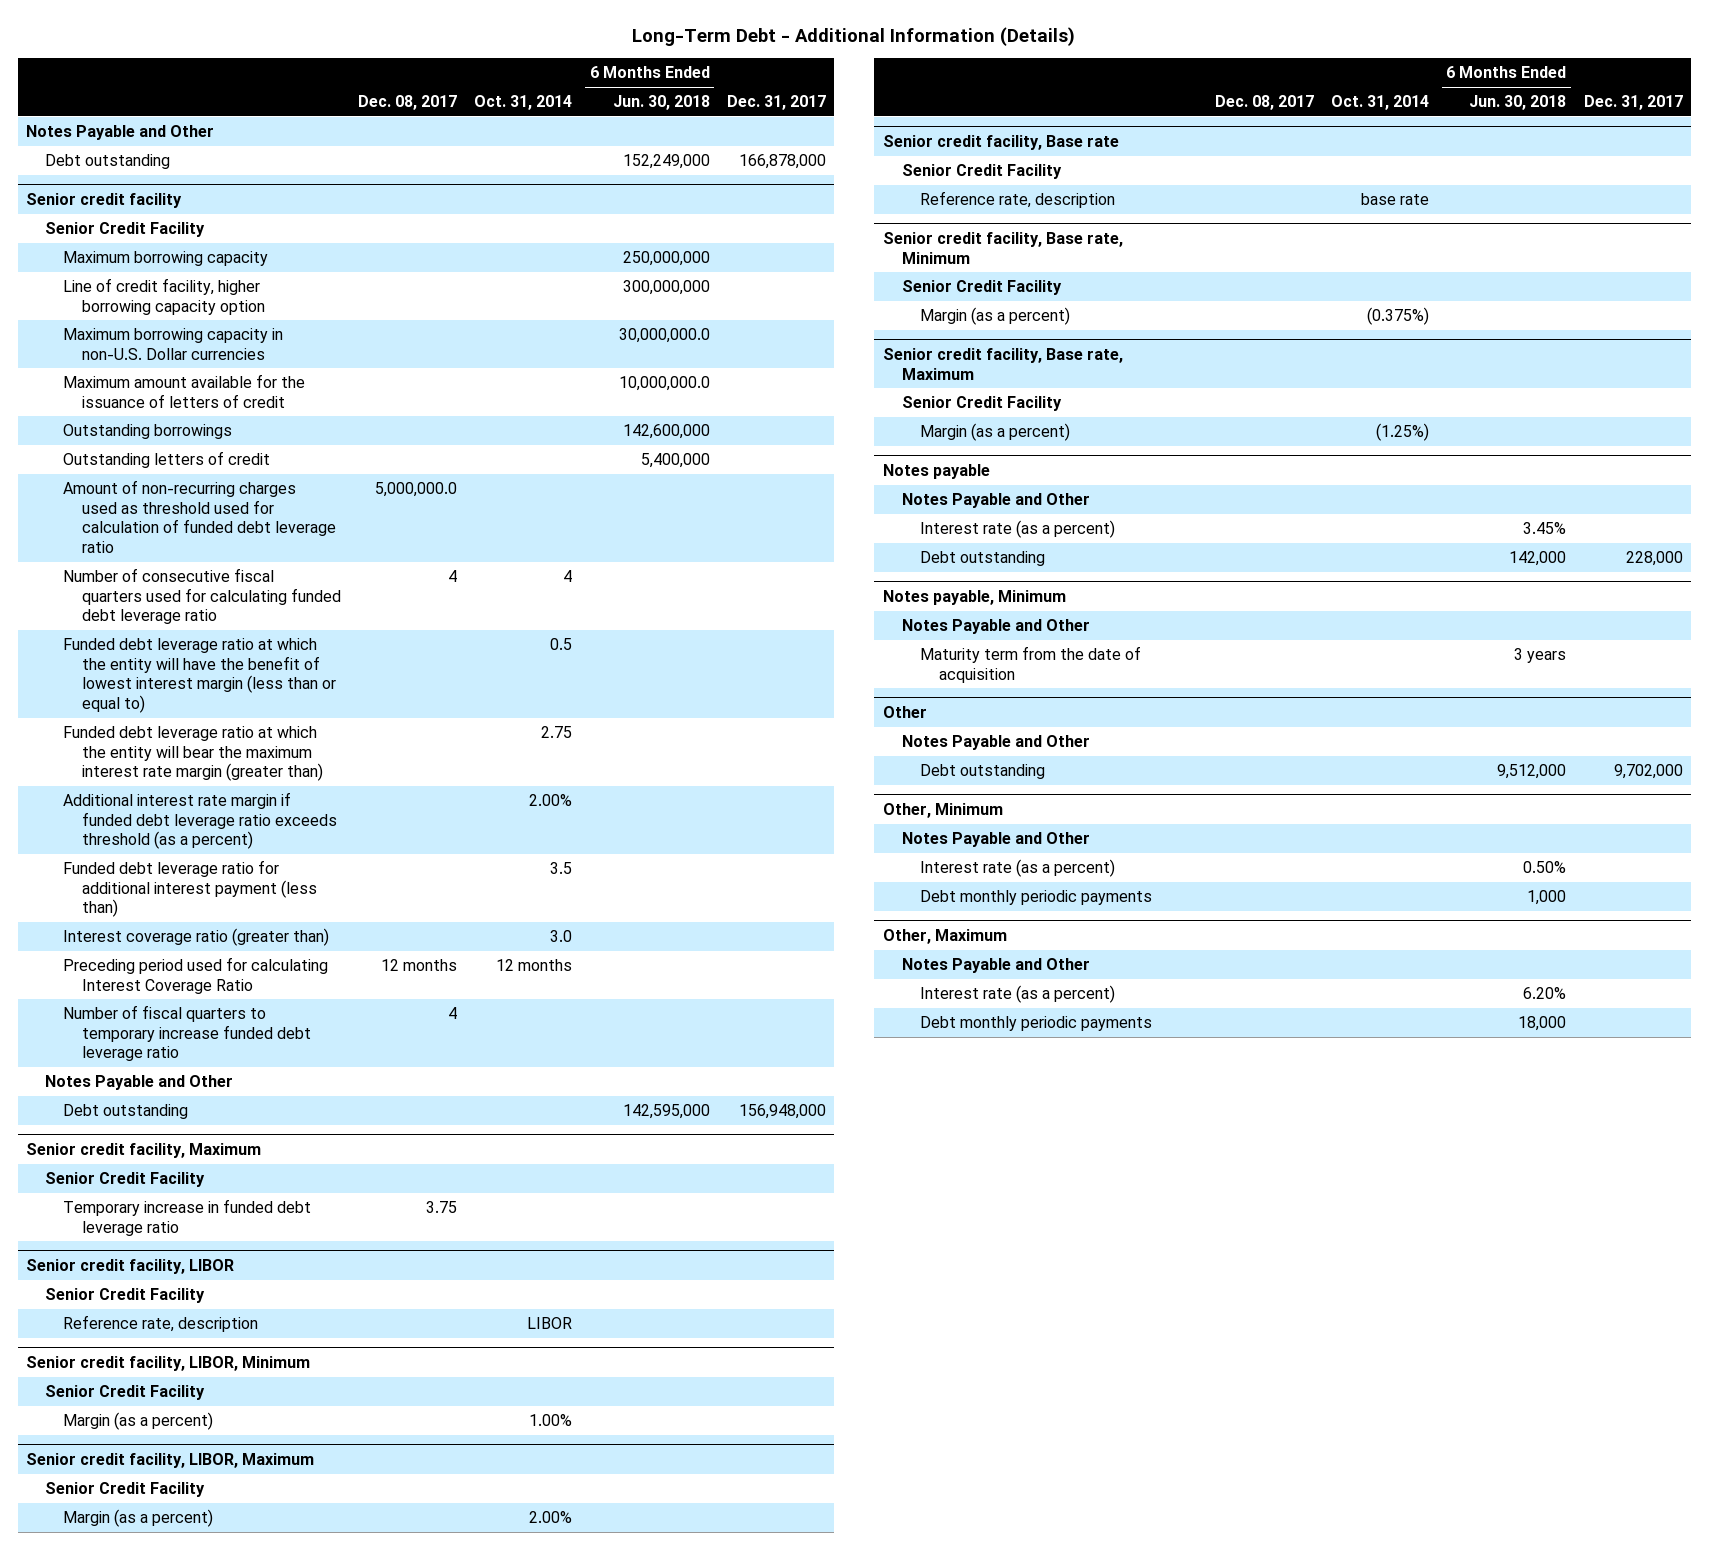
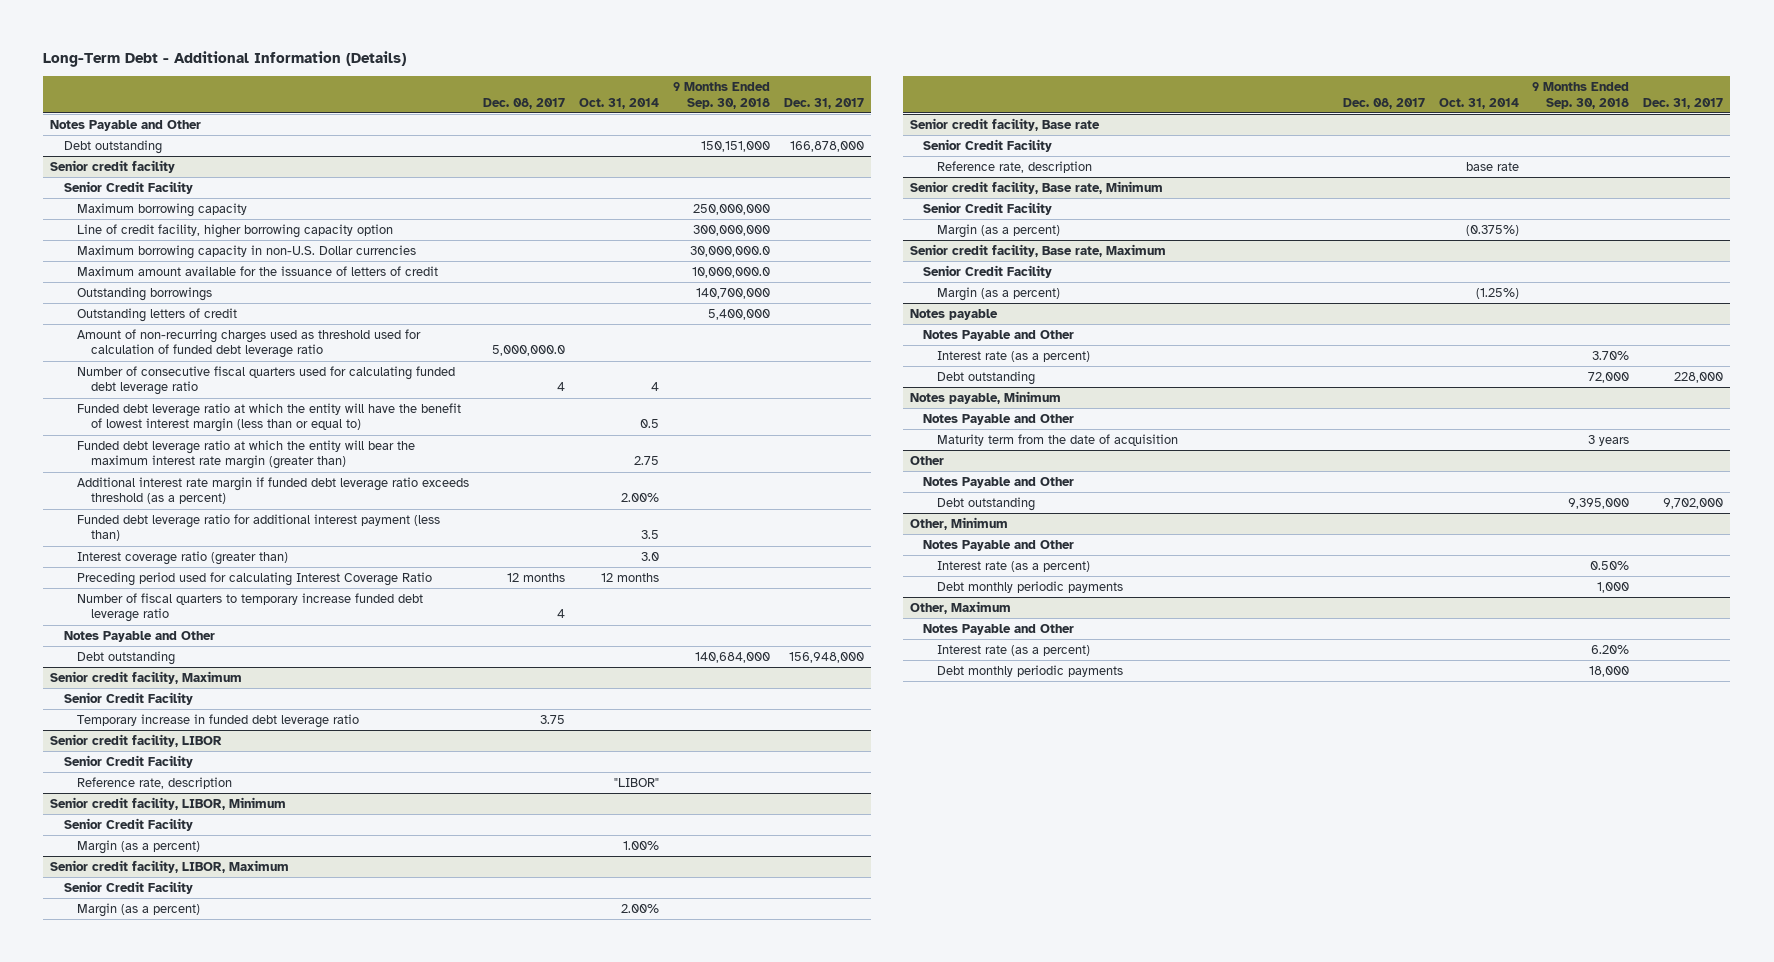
- | Dec. 08, 2017 | Oct. 31, 2014 | 6 Months Ended Jun. 30, 2018 | Dec. 31, 2017
+ | Dec. 08, 2017 | Oct. 31, 2014 | 9 Months Ended Sep. 30, 2018 | Dec. 31, 2017
@ Senior credit facility, LIBOR
- Reference rate, description | | LIBOR | |
+ Reference rate, description | | "LIBOR" | |

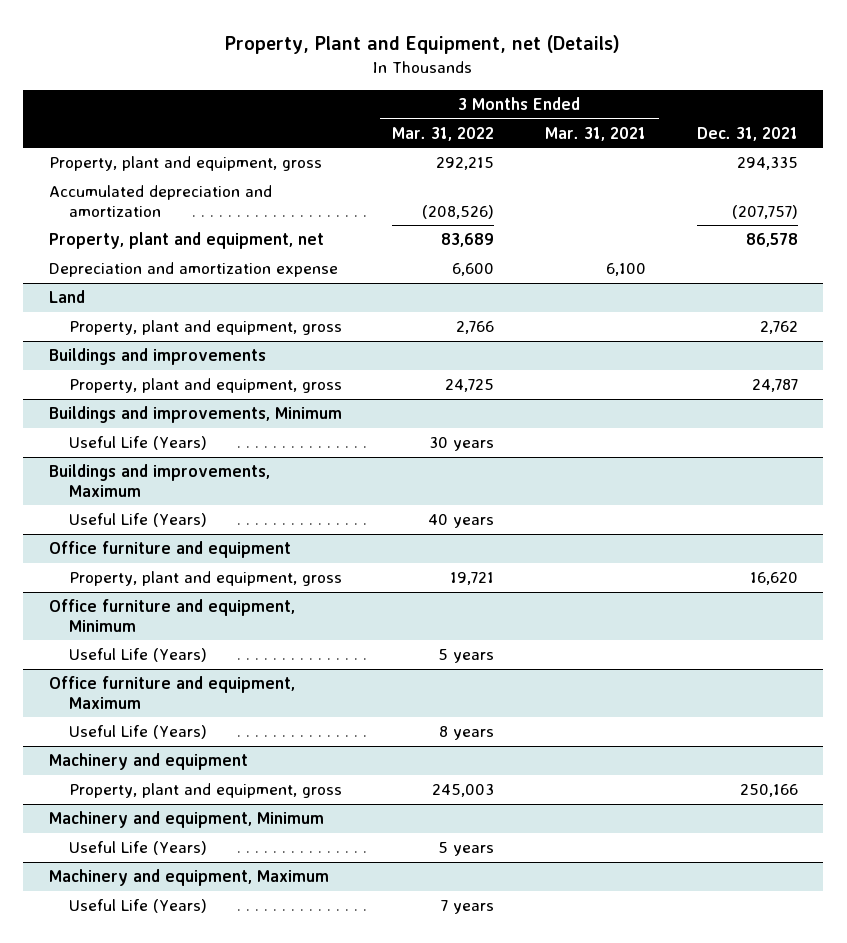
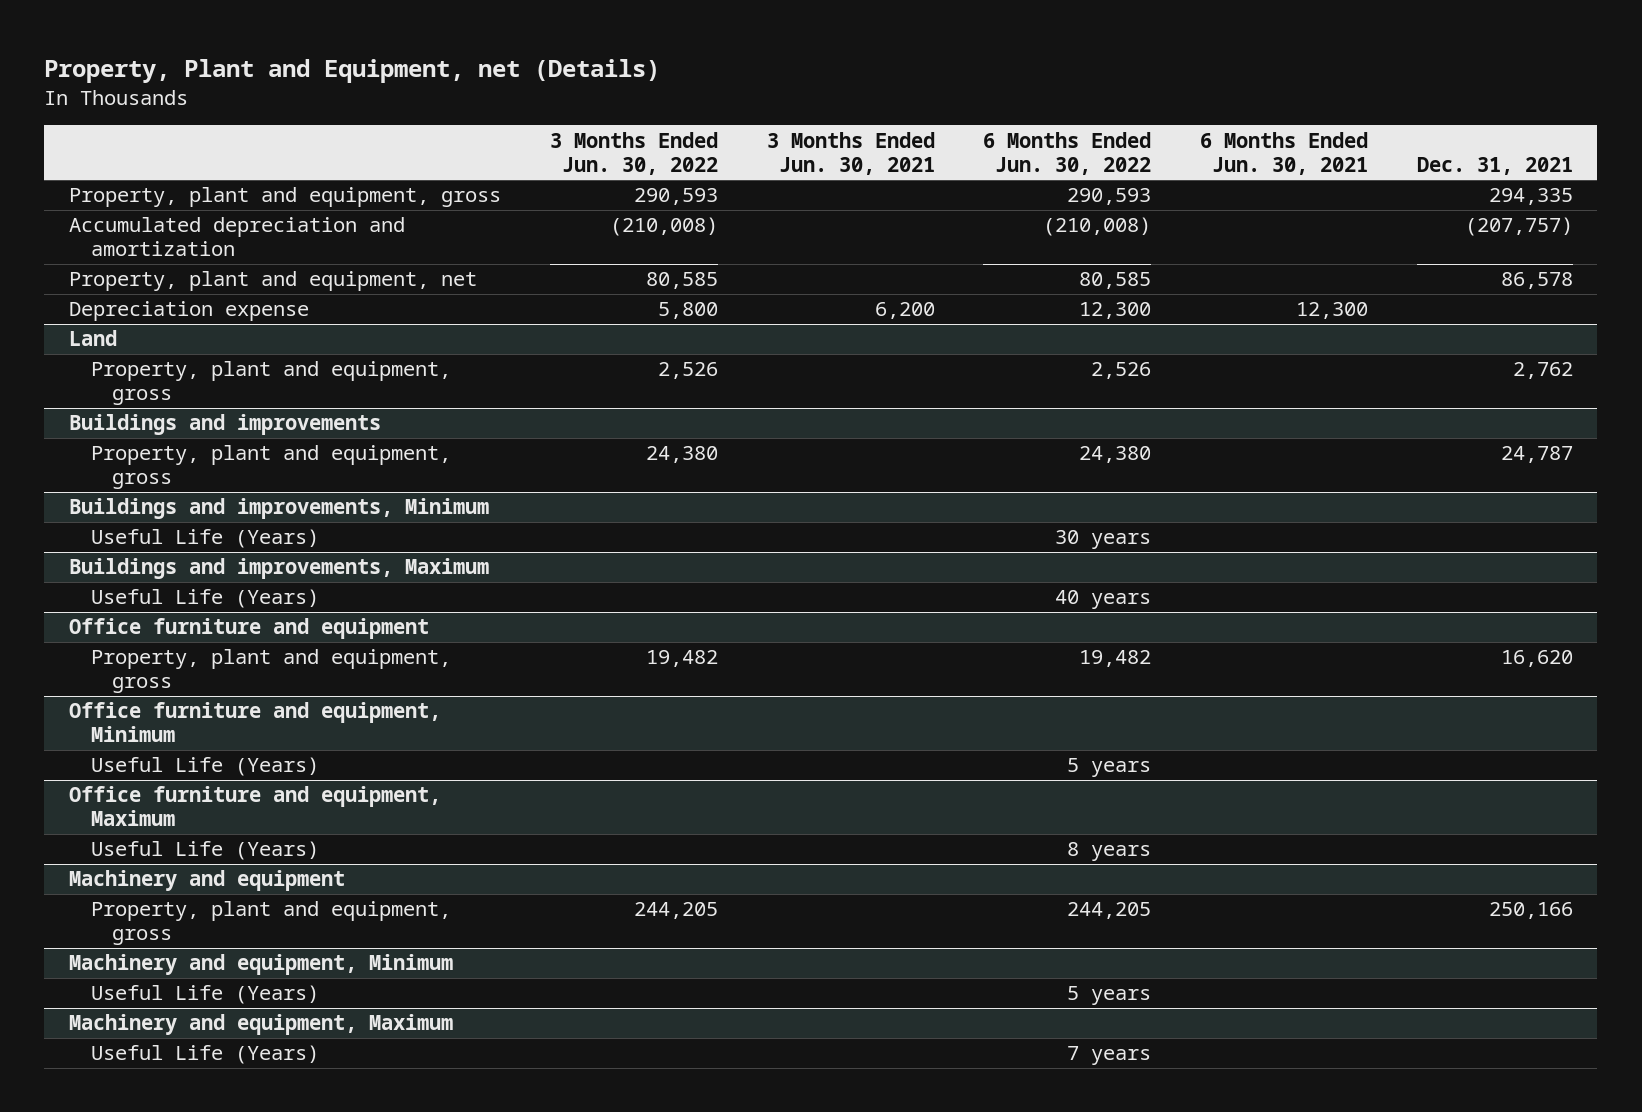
- | 3 Months Ended Mar. 31, 2022 | 3 Months Ended Mar. 31, 2021 | Dec. 31, 2021
+ | 3 Months Ended Jun. 30, 2022 | 3 Months Ended Jun. 30, 2021 | 6 Months Ended Jun. 30, 2022 | 6 Months Ended Jun. 30, 2021 | Dec. 31, 2021
- Depreciation and amortization expense | 6,600 | 6,100 |
+ Depreciation expense | 5,800 | 6,200 | 12,300 | 12,300 |

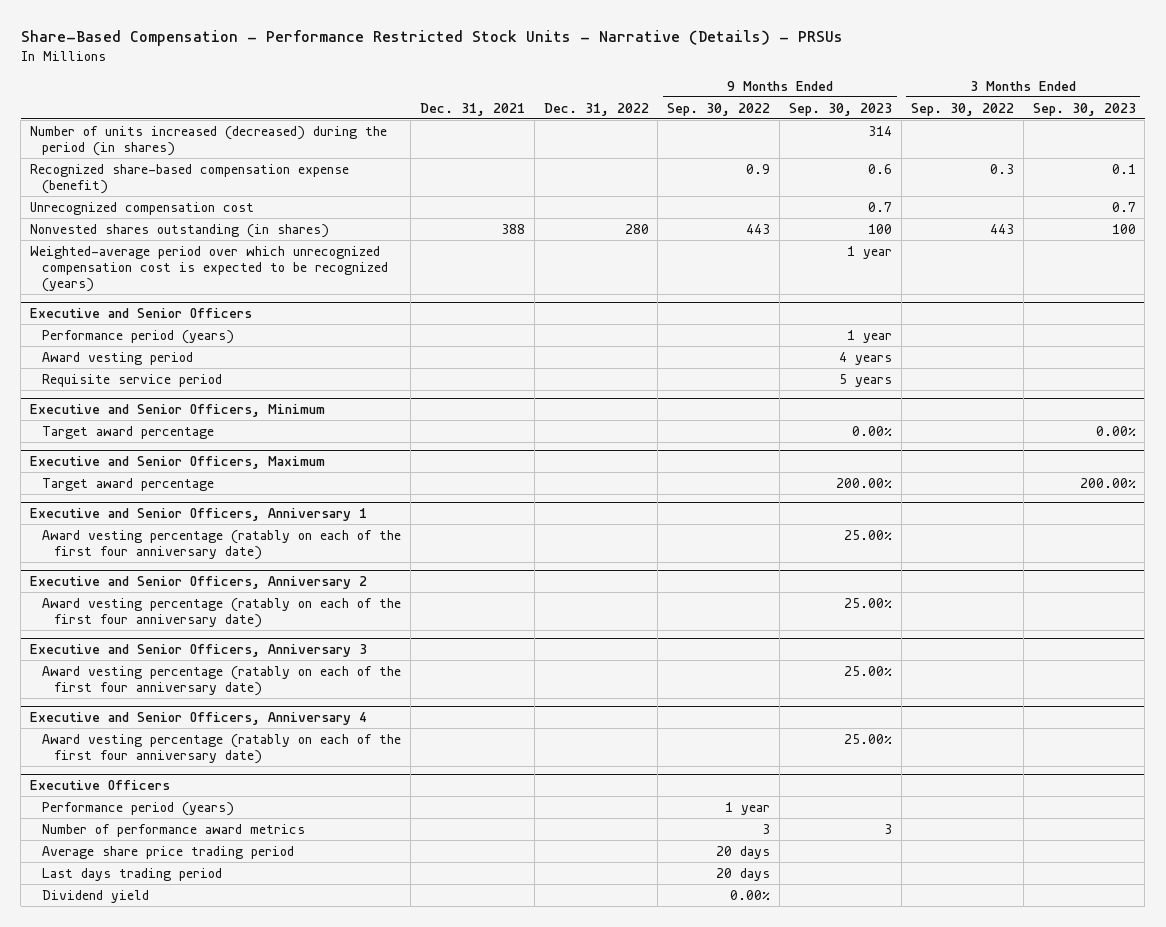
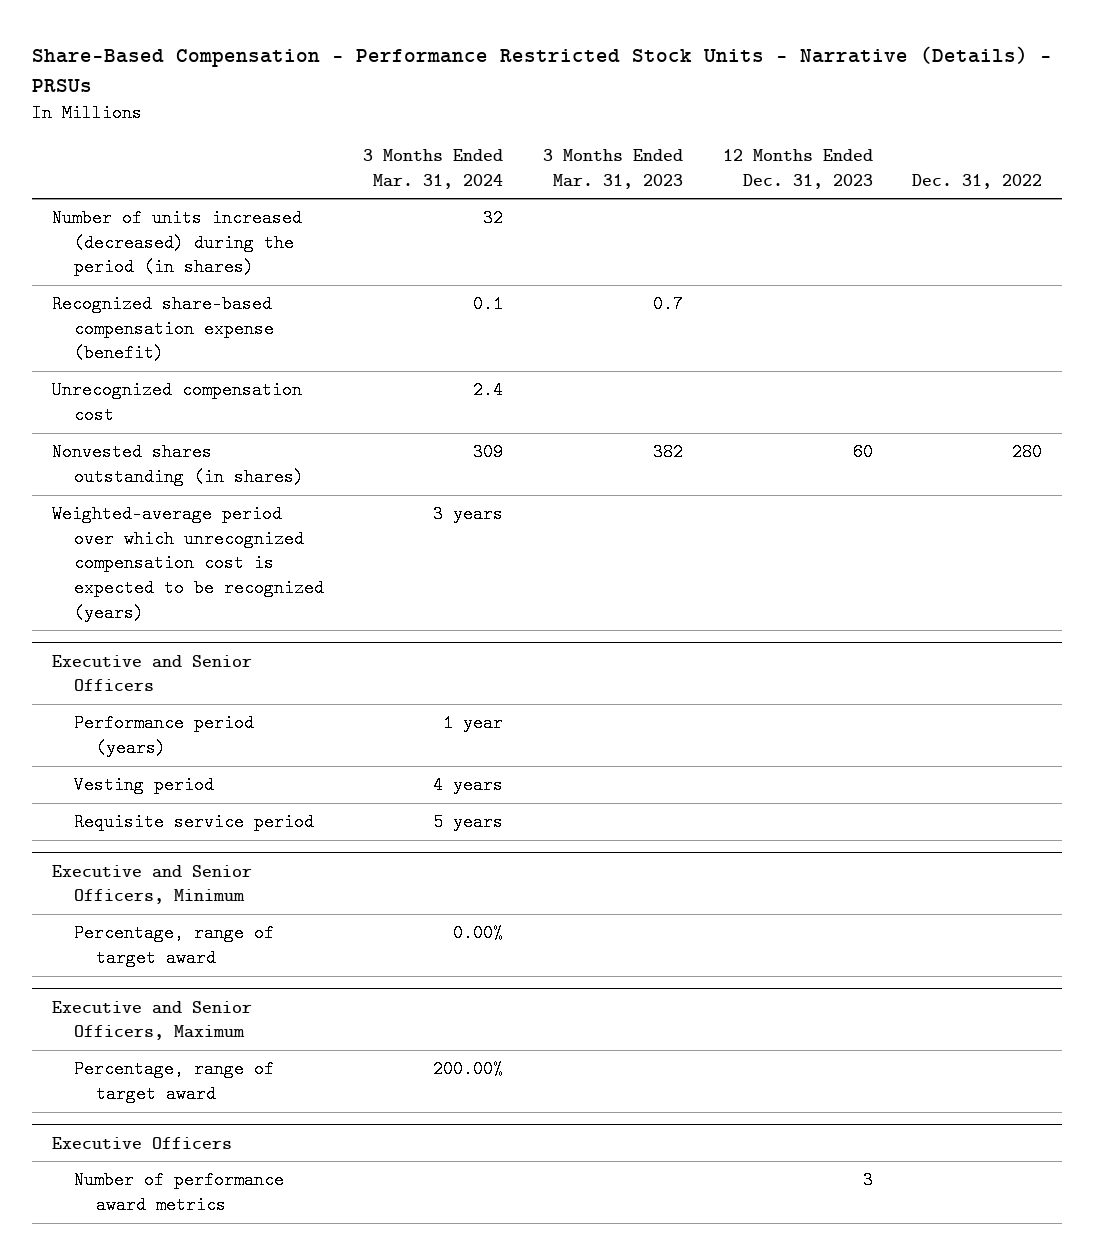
- | Dec. 31, 2021 | Dec. 31, 2022 | 9 Months Ended Sep. 30, 2022 | 9 Months Ended Sep. 30, 2023 | 3 Months Ended Sep. 30, 2022 | 3 Months Ended Sep. 30, 2023
+ | 3 Months Ended Mar. 31, 2024 | 3 Months Ended Mar. 31, 2023 | 12 Months Ended Dec. 31, 2023 | Dec. 31, 2022
@ Executive and Senior Officers
- Award vesting period | | | | 4 years | |
+ Vesting period | 4 years | | |
@ Executive and Senior Officers, Minimum
- Target award percentage | | | | 0.00% | | 0.00%
+ Percentage, range of target award | 0.00% | | |
@ Executive and Senior Officers, Maximum
- Target award percentage | | | | 200.00% | | 200.00%
- Executive and Senior Officers, Anniversary 1
- Award vesting percentage (ratably on each of the first four anniversary date) | | | | 25.00% | |
- Executive and Senior Officers, Anniversary 2
- Award vesting percentage (ratably on each of the first four anniversary date) | | | | 25.00% | |
- Executive and Senior Officers, Anniversary 3
- Award vesting percentage (ratably on each of the first four anniversary date) | | | | 25.00% | |
- Executive and Senior Officers, Anniversary 4
- Award vesting percentage (ratably on each of the first four anniversary date) | | | | 25.00% | |
@ Executive and Senior Officers, Maximum
+ Percentage, range of target award | 200.00% | | |
@ Executive Officers
- Performance period (years) | | | 1 year | | |
- Average share price trading period | | | 20 days | | |
- Last days trading period | | | 20 days | | |
- Dividend yield | | | 0.00% | | |

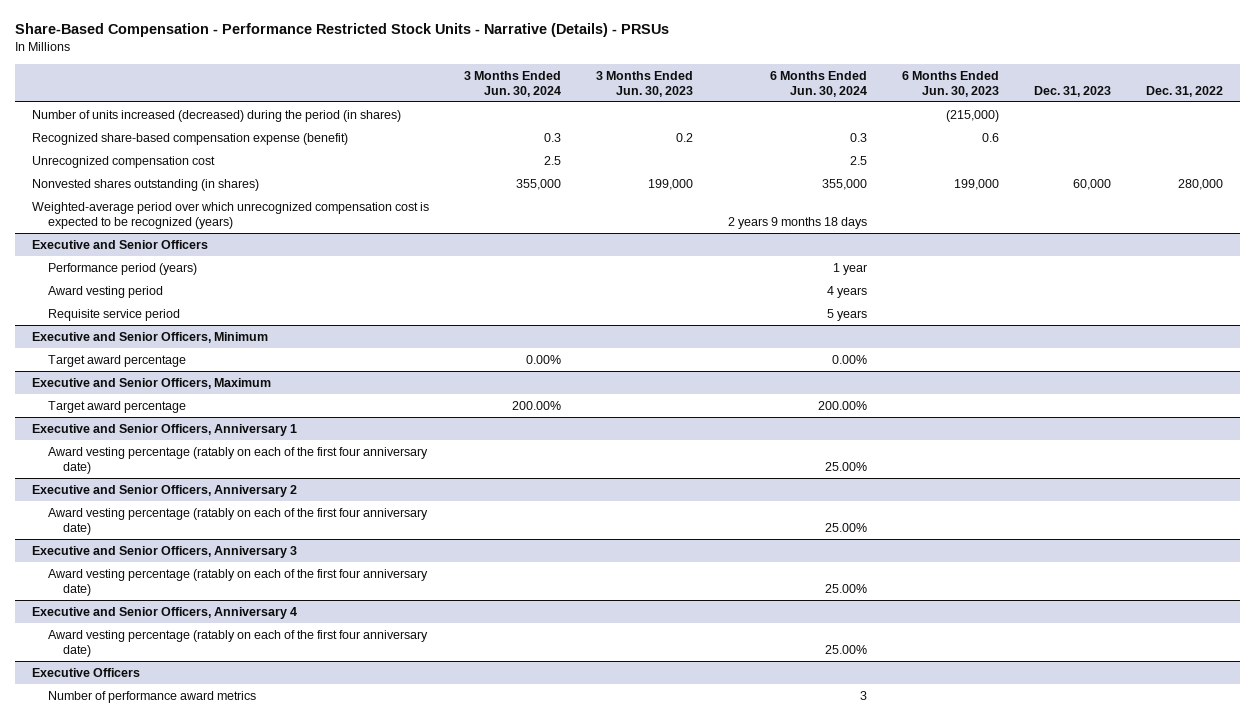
- | 3 Months Ended Mar. 31, 2024 | 3 Months Ended Mar. 31, 2023 | 12 Months Ended Dec. 31, 2023 | Dec. 31, 2022
+ | 3 Months Ended Jun. 30, 2024 | 3 Months Ended Jun. 30, 2023 | 6 Months Ended Jun. 30, 2024 | 6 Months Ended Jun. 30, 2023 | Dec. 31, 2023 | Dec. 31, 2022
- Nonvested shares outstanding (in shares) | 309 | 382 | 60 | 280
+ Nonvested shares outstanding (in shares) | 355,000 | 199,000 | 355,000 | 199,000 | 60,000 | 280,000
@ Executive and Senior Officers
- Vesting period | 4 years | | |
+ Award vesting period | | | 4 years | | |
@ Executive and Senior Officers, Minimum
- Percentage, range of target award | 0.00% | | |
+ Target award percentage | 0.00% | | 0.00% | | |
@ Executive and Senior Officers, Maximum
- Percentage, range of target award | 200.00% | | |
+ Target award percentage | 200.00% | | 200.00% | | |
+ Executive and Senior Officers, Anniversary 1
+ Award vesting percentage (ratably on each of the first four anniversary date) | | | 25.00% | | |
+ Executive and Senior Officers, Anniversary 2
+ Award vesting percentage (ratably on each of the first four anniversary date) | | | 25.00% | | |
+ Executive and Senior Officers, Anniversary 3
+ Award vesting percentage (ratably on each of the first four anniversary date) | | | 25.00% | | |
+ Executive and Senior Officers, Anniversary 4
+ Award vesting percentage (ratably on each of the first four anniversary date) | | | 25.00% | | |

